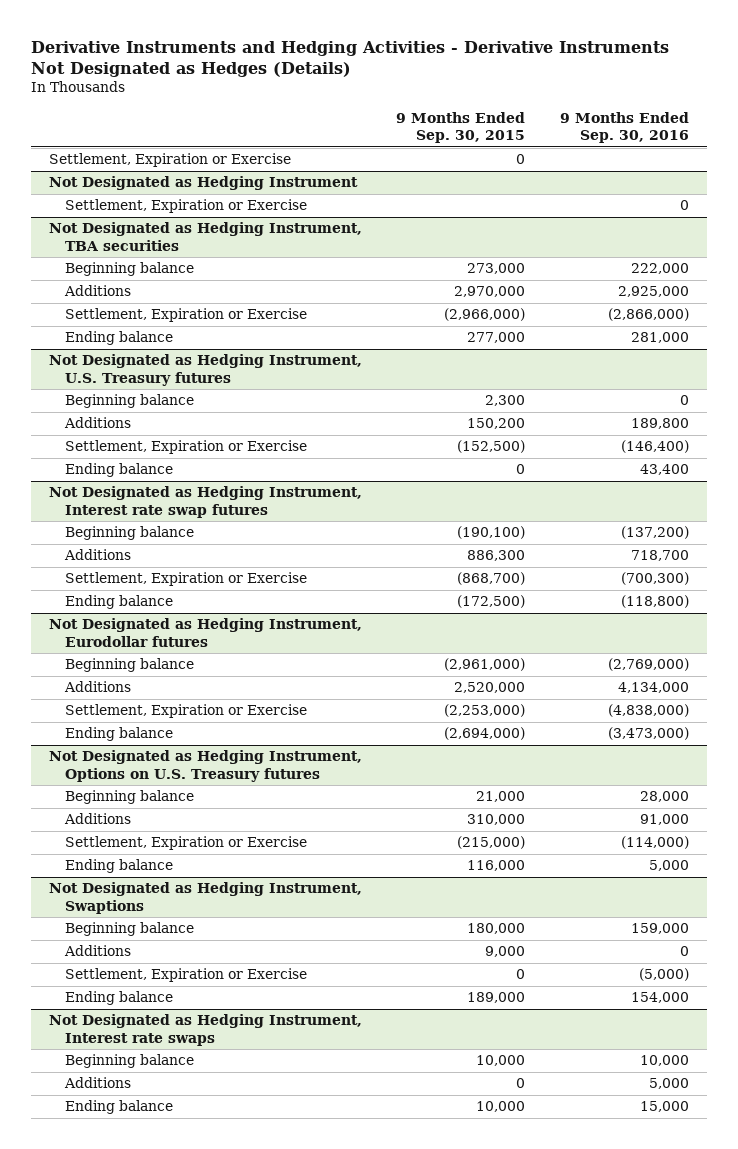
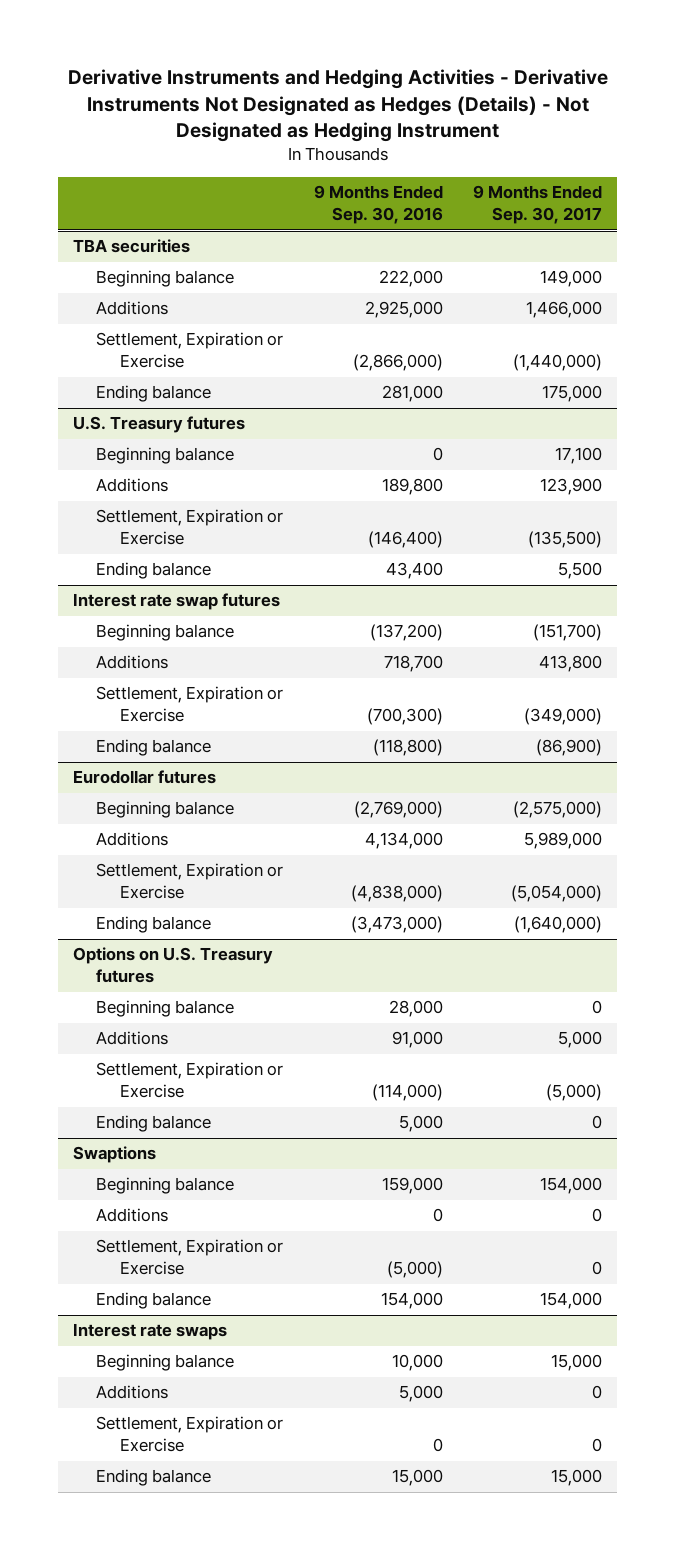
- Derivative Instruments and Hedging Activities - Derivative Instruments Not Designated as Hedges (Details)
+ Derivative Instruments and Hedging Activities - Derivative Instruments Not Designated as Hedges (Details) - Not Designated as Hedging Instrument
- | 9 Months Ended Sep. 30, 2015 | 9 Months Ended Sep. 30, 2016
+ | 9 Months Ended Sep. 30, 2016 | 9 Months Ended Sep. 30, 2017
- Settlement, Expiration or Exercise | 0 |
- Not Designated as Hedging Instrument
- Settlement, Expiration or Exercise | | 0
- Not Designated as Hedging Instrument, TBA securities
+ TBA securities
- Not Designated as Hedging Instrument, U.S. Treasury futures
+ U.S. Treasury futures
- Not Designated as Hedging Instrument, Interest rate swap futures
+ Interest rate swap futures
- Not Designated as Hedging Instrument, Eurodollar futures
+ Eurodollar futures
- Not Designated as Hedging Instrument, Options on U.S. Treasury futures
+ Options on U.S. Treasury futures
- Not Designated as Hedging Instrument, Swaptions
+ Swaptions
- Not Designated as Hedging Instrument, Interest rate swaps
+ Interest rate swaps
+ Settlement, Expiration or Exercise | 0 | 0

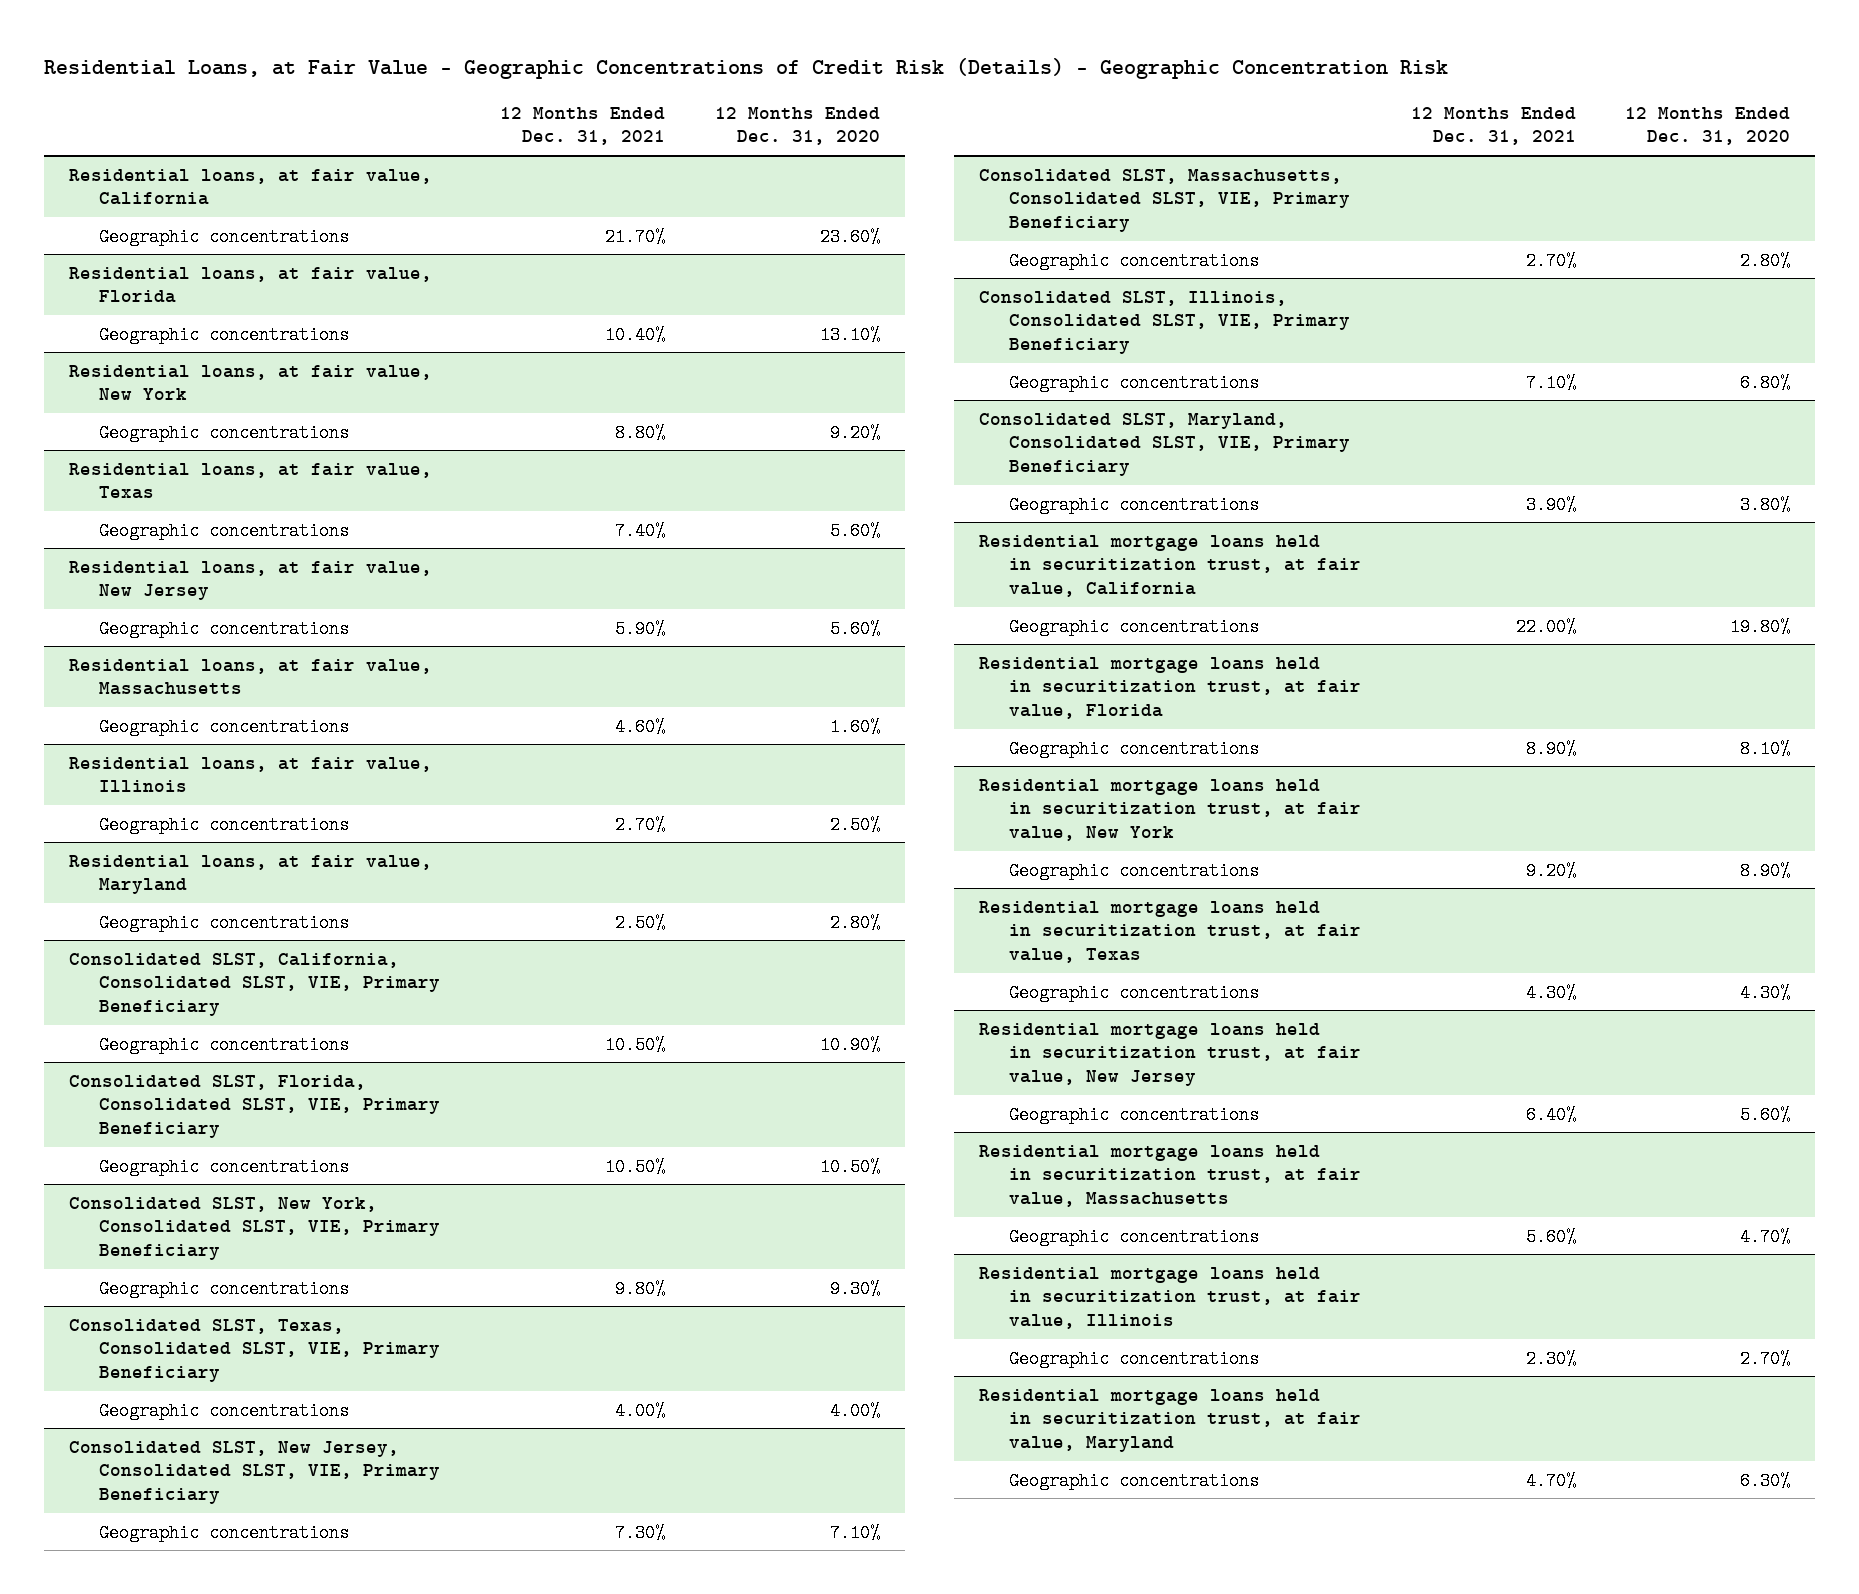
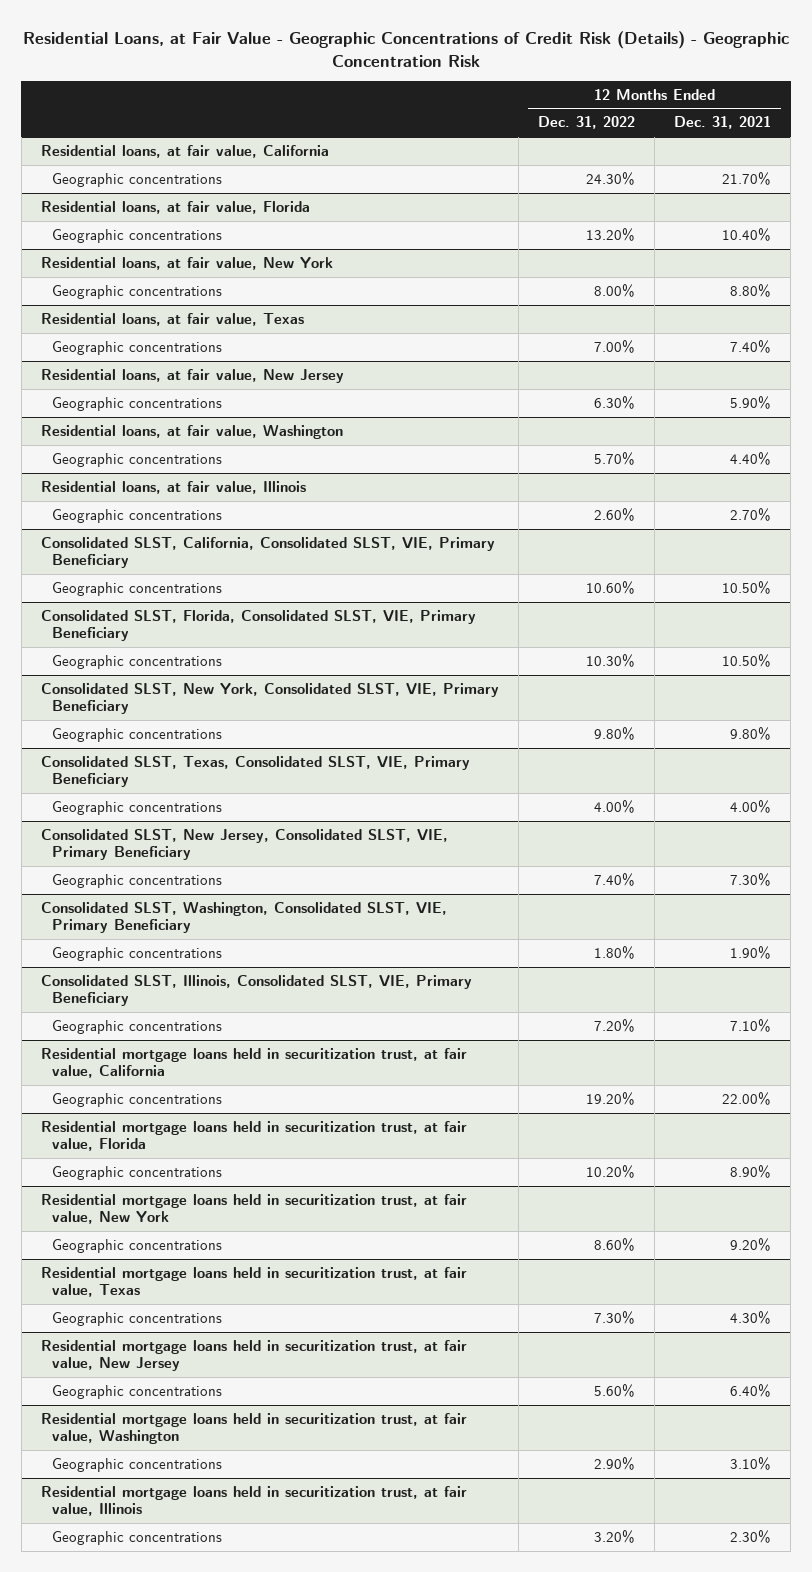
- | 12 Months Ended Dec. 31, 2021 | 12 Months Ended Dec. 31, 2020
+ | 12 Months Ended Dec. 31, 2022 | 12 Months Ended Dec. 31, 2021
- Residential loans, at fair value, Massachusetts
- Geographic concentrations | 4.60% | 1.60%
+ Residential loans, at fair value, Washington
+ Geographic concentrations | 5.70% | 4.40%
- Residential loans, at fair value, Maryland
- Geographic concentrations | 2.50% | 2.80%
- Consolidated SLST, Massachusetts, Consolidated SLST, VIE, Primary Beneficiary
- Geographic concentrations | 2.70% | 2.80%
+ Consolidated SLST, Washington, Consolidated SLST, VIE, Primary Beneficiary
+ Geographic concentrations | 1.80% | 1.90%
- Consolidated SLST, Maryland, Consolidated SLST, VIE, Primary Beneficiary
- Geographic concentrations | 3.90% | 3.80%
- Residential mortgage loans held in securitization trust, at fair value, Massachusetts
- Geographic concentrations | 5.60% | 4.70%
+ Residential mortgage loans held in securitization trust, at fair value, Washington
+ Geographic concentrations | 2.90% | 3.10%
- Residential mortgage loans held in securitization trust, at fair value, Maryland
- Geographic concentrations | 4.70% | 6.30%

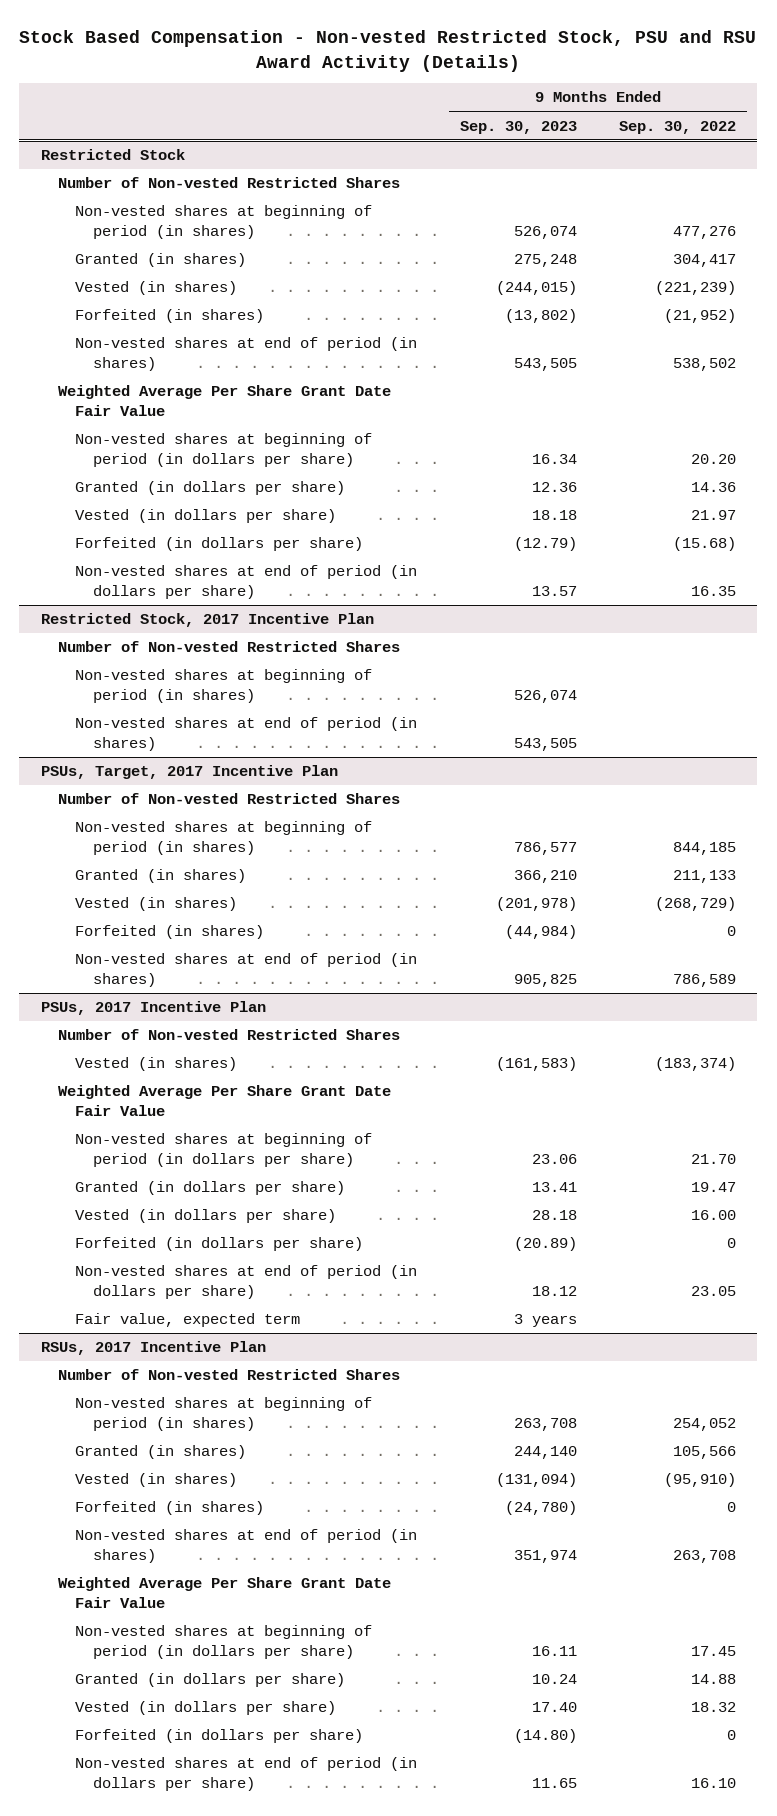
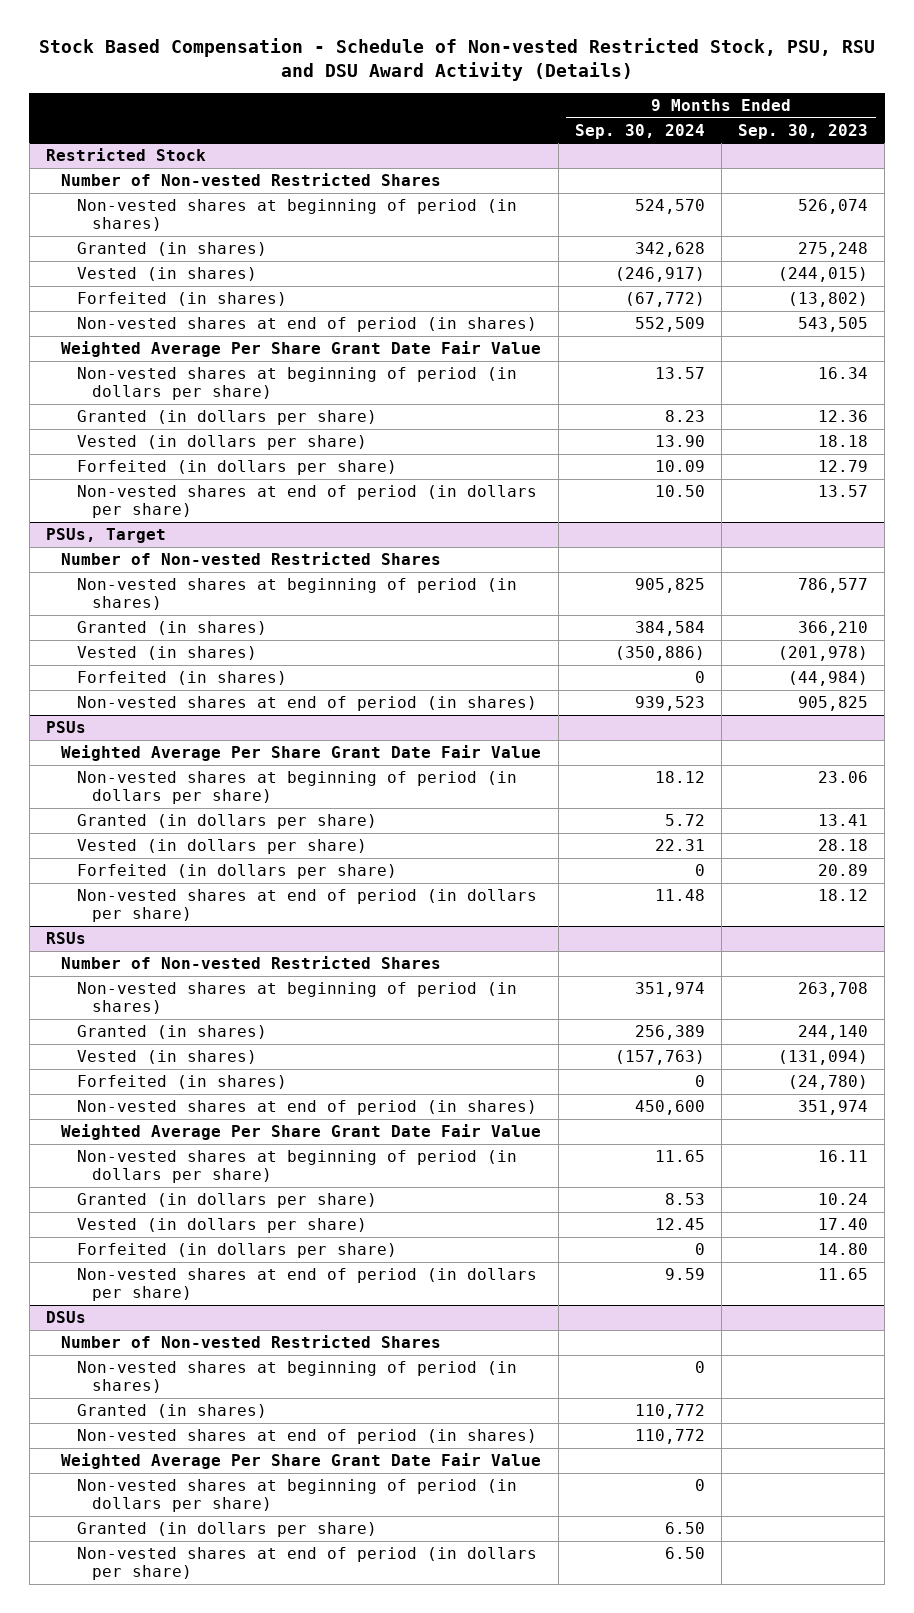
- Stock Based Compensation - Non-vested Restricted Stock, PSU and RSU Award Activity (Details)
+ Stock Based Compensation - Schedule of Non-vested Restricted Stock, PSU, RSU and DSU Award Activity (Details)
- | 9 Months Ended Sep. 30, 2023 | 9 Months Ended Sep. 30, 2022
+ | 9 Months Ended Sep. 30, 2024 | 9 Months Ended Sep. 30, 2023
@ Restricted Stock
- Forfeited (in dollars per share) | (12.79) | (15.68)
+ Forfeited (in dollars per share) | 10.09 | 12.79
- Restricted Stock, 2017 Incentive Plan
- Number of Non-vested Restricted Shares
- Non-vested shares at beginning of period (in shares) | 526,074 |
- Non-vested shares at end of period (in shares) | 543,505 |
- PSUs, Target, 2017 Incentive Plan
+ PSUs, Target
- PSUs, 2017 Incentive Plan
- Number of Non-vested Restricted Shares
- Vested (in shares) | (161,583) | (183,374)
+ PSUs
- Forfeited (in dollars per share) | (20.89) | 0
+ Forfeited (in dollars per share) | 0 | 20.89
- Fair value, expected term | 3 years |
- RSUs, 2017 Incentive Plan
+ RSUs
- Forfeited (in dollars per share) | (14.80) | 0
+ Forfeited (in dollars per share) | 0 | 14.80
+ DSUs
+ Number of Non-vested Restricted Shares
+ Non-vested shares at beginning of period (in shares) | 0 |
+ Granted (in shares) | 110,772 |
+ Non-vested shares at end of period (in shares) | 110,772 |
+ Weighted Average Per Share Grant Date Fair Value
+ Non-vested shares at beginning of period (in dollars per share) | 0 |
+ Granted (in dollars per share) | 6.50 |
+ Non-vested shares at end of period (in dollars per share) | 6.50 |

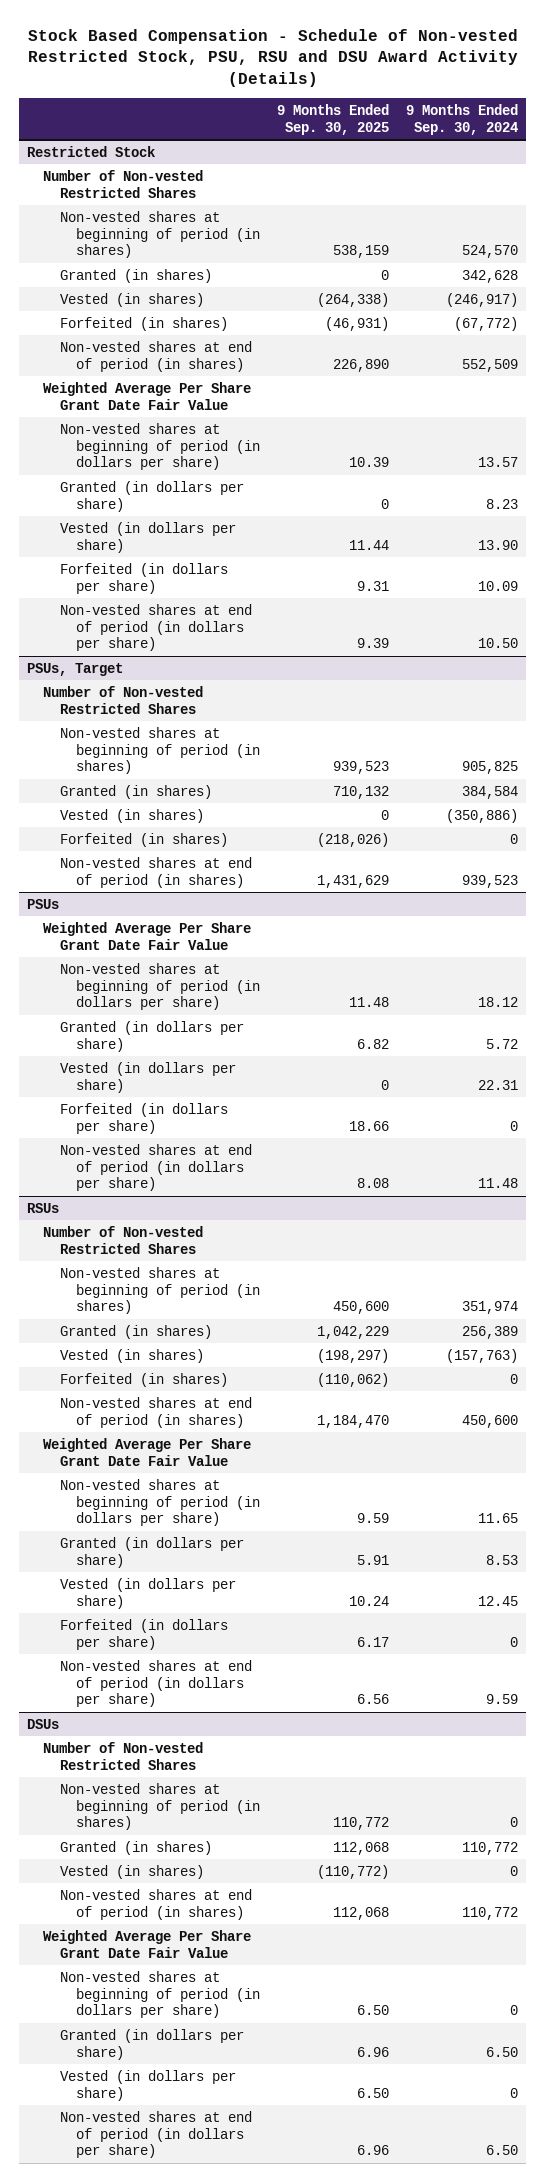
- | 9 Months Ended Sep. 30, 2024 | 9 Months Ended Sep. 30, 2023
+ | 9 Months Ended Sep. 30, 2025 | 9 Months Ended Sep. 30, 2024
@ DSUs
+ Vested (in shares) | (110,772) | 0
+ Vested (in dollars per share) | 6.50 | 0

